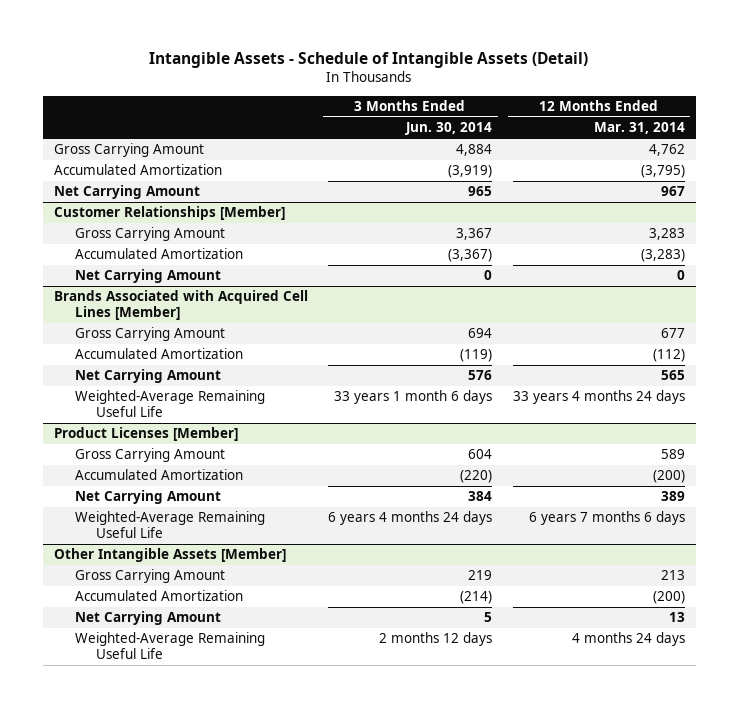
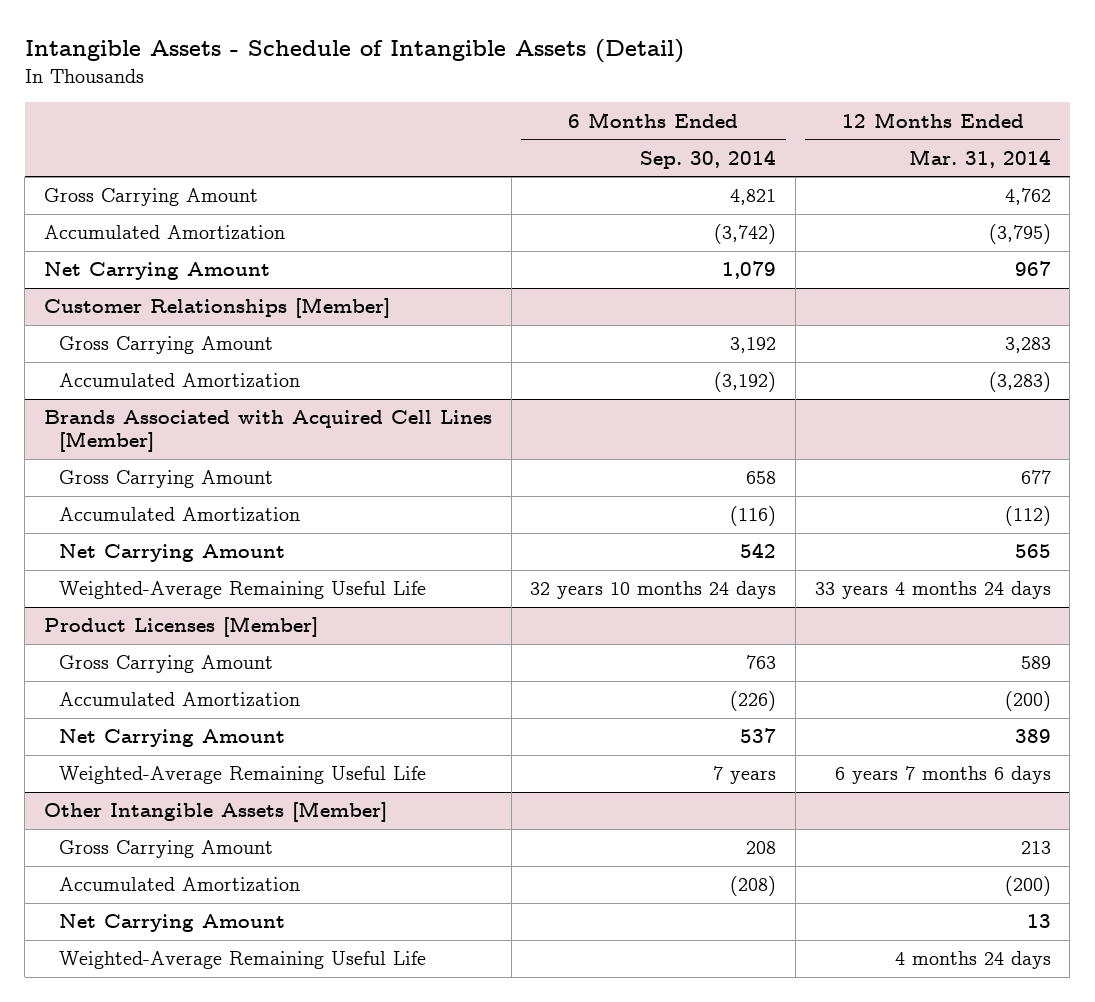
- | 3 Months Ended Jun. 30, 2014 | 12 Months Ended Mar. 31, 2014
+ | 6 Months Ended Sep. 30, 2014 | 12 Months Ended Mar. 31, 2014
@ Customer Relationships [Member]
- Net Carrying Amount | 0 | 0

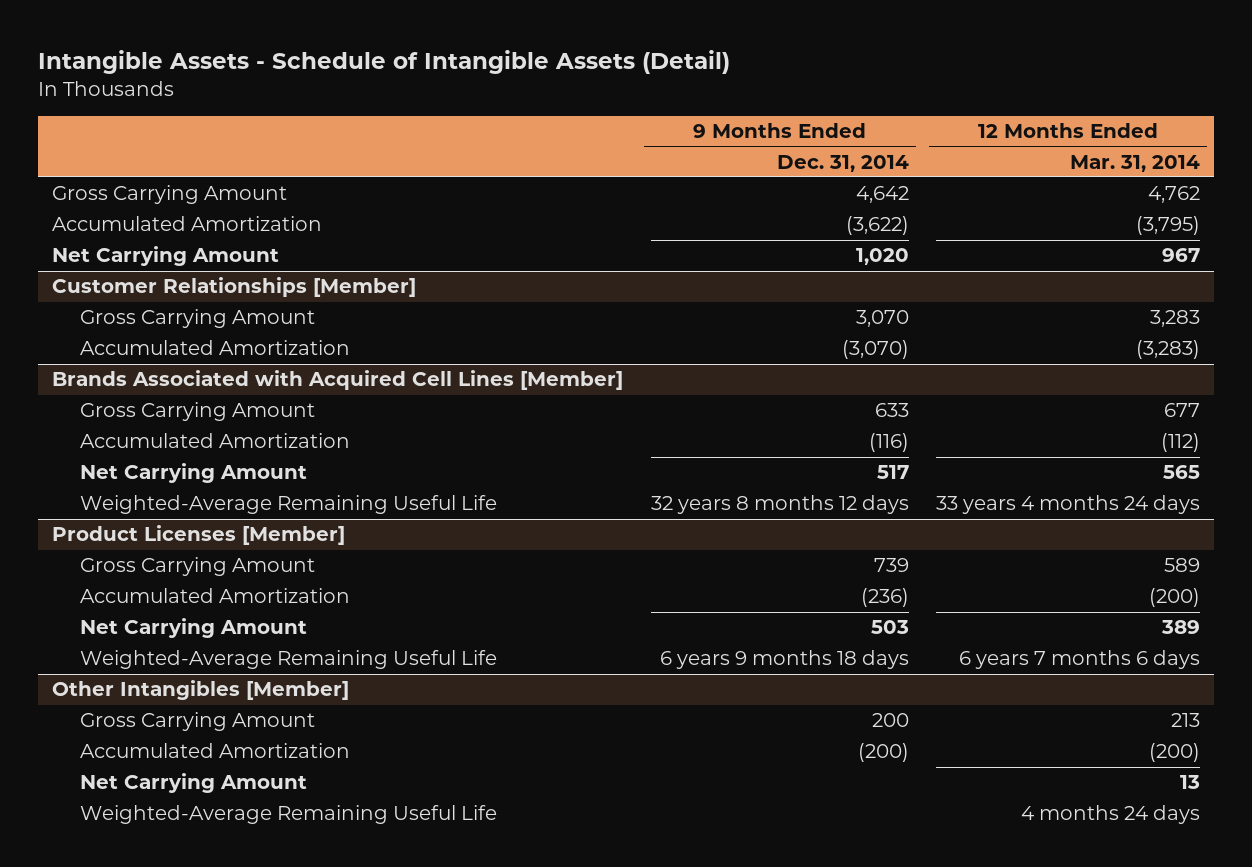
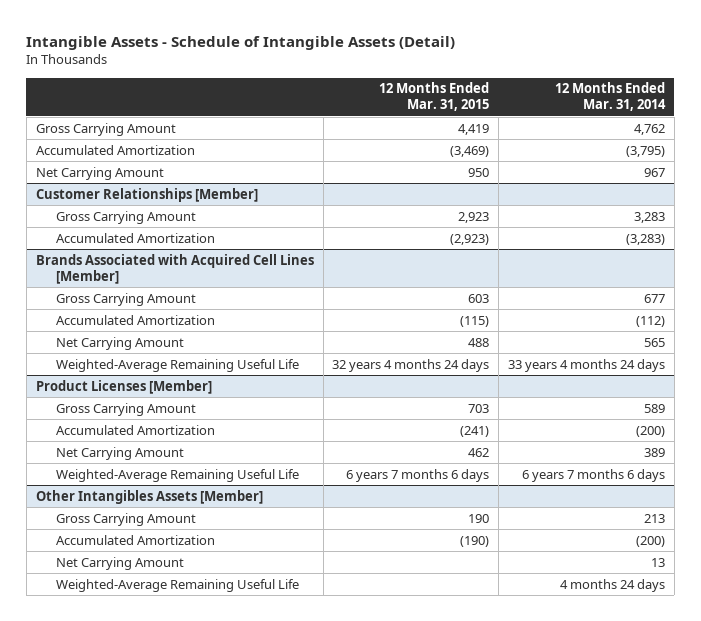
- | 9 Months Ended Dec. 31, 2014 | 12 Months Ended Mar. 31, 2014
+ | 12 Months Ended Mar. 31, 2015 | 12 Months Ended Mar. 31, 2014
- Other Intangibles [Member]
+ Other Intangibles Assets [Member]

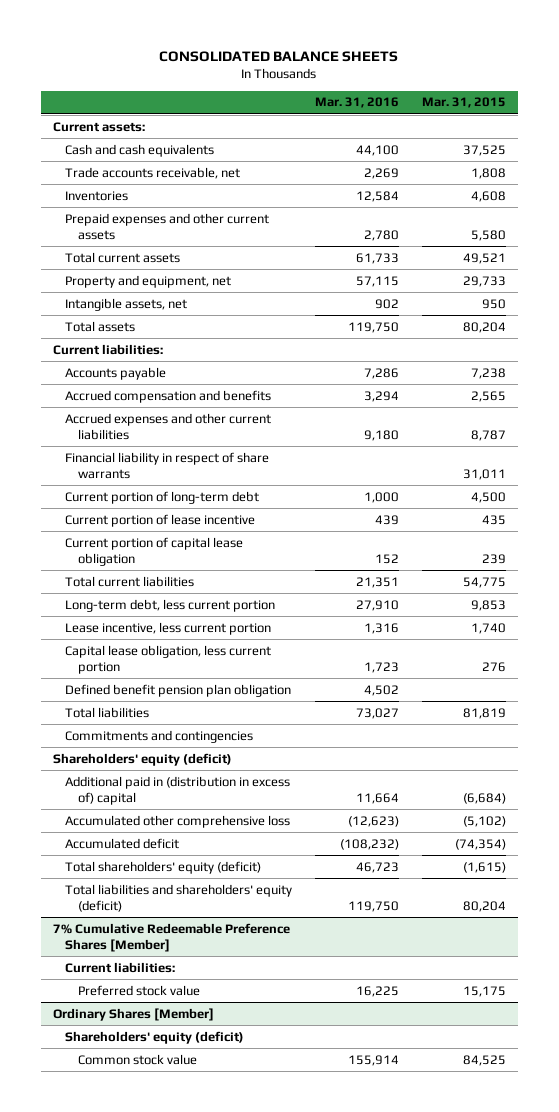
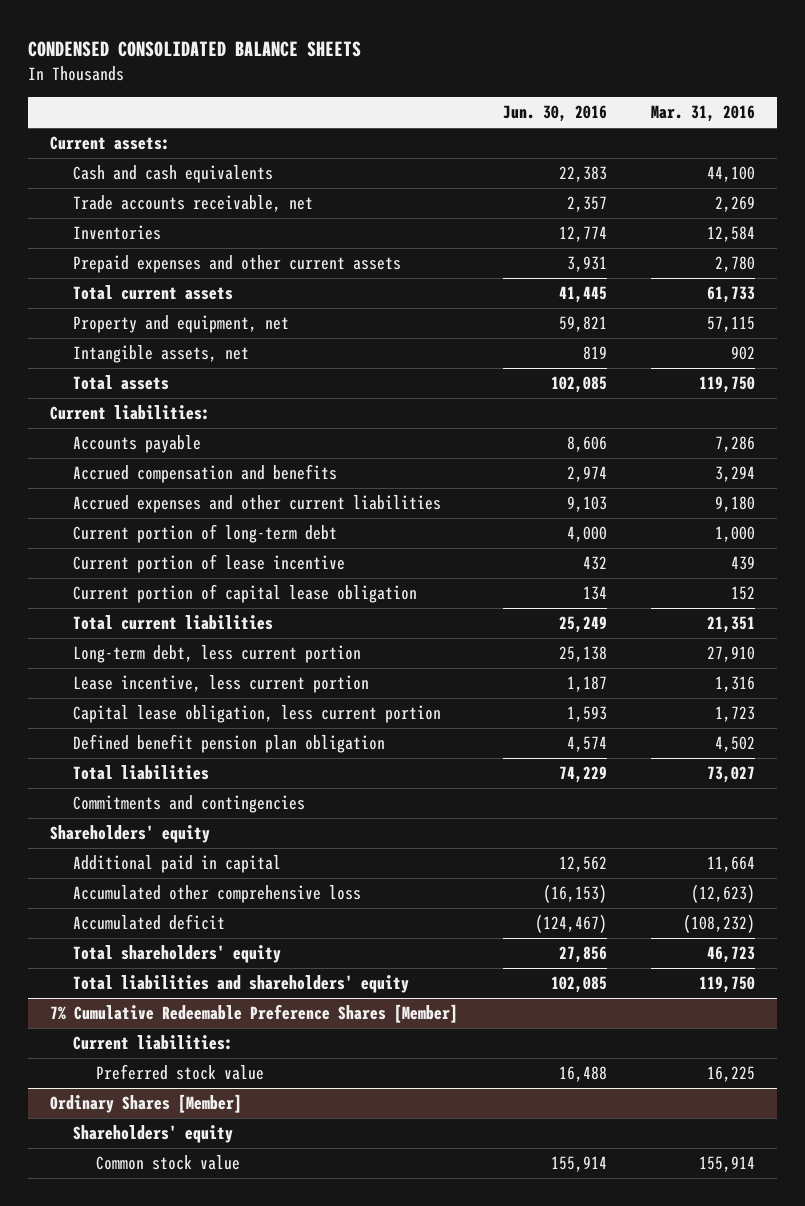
- CONSOLIDATED BALANCE SHEETS
+ CONDENSED CONSOLIDATED BALANCE SHEETS
- | Mar. 31, 2016 | Mar. 31, 2015
+ | Jun. 30, 2016 | Mar. 31, 2016
- Financial liability in respect of share warrants | | 31,011
- Shareholders' equity (deficit)
- Additional paid in (distribution in excess of) capital | 11,664 | (6,684)
+ Shareholders' equity
+ Additional paid in capital | 12,562 | 11,664
- Total shareholders' equity (deficit) | 46,723 | (1,615)
- Total liabilities and shareholders' equity (deficit) | 119,750 | 80,204
+ Total shareholders' equity | 27,856 | 46,723
+ Total liabilities and shareholders' equity | 102,085 | 119,750
@ Ordinary Shares [Member]
- Shareholders' equity (deficit)
+ Shareholders' equity

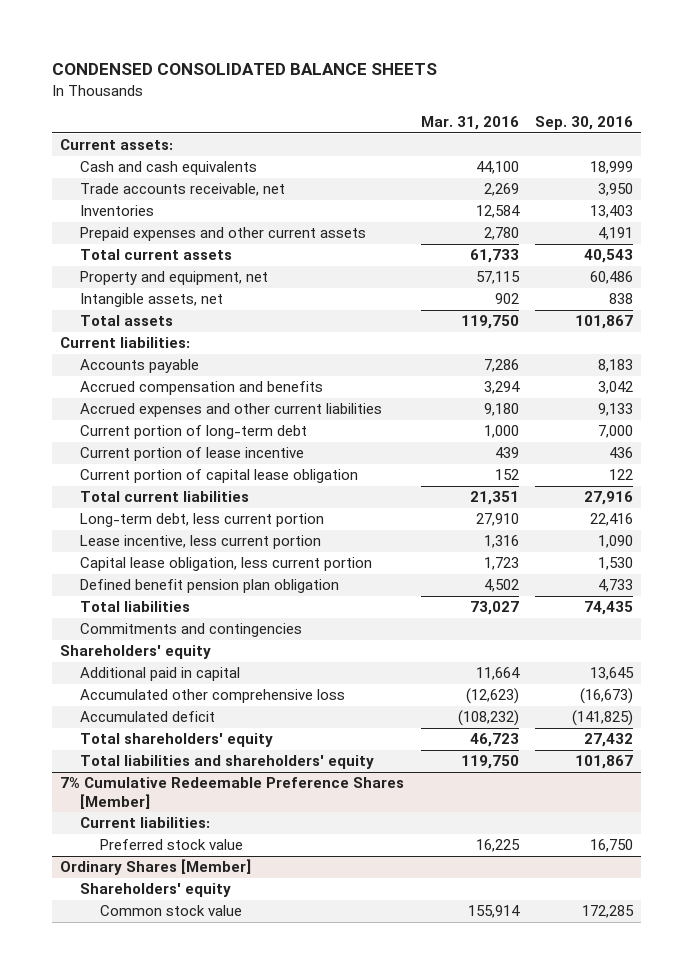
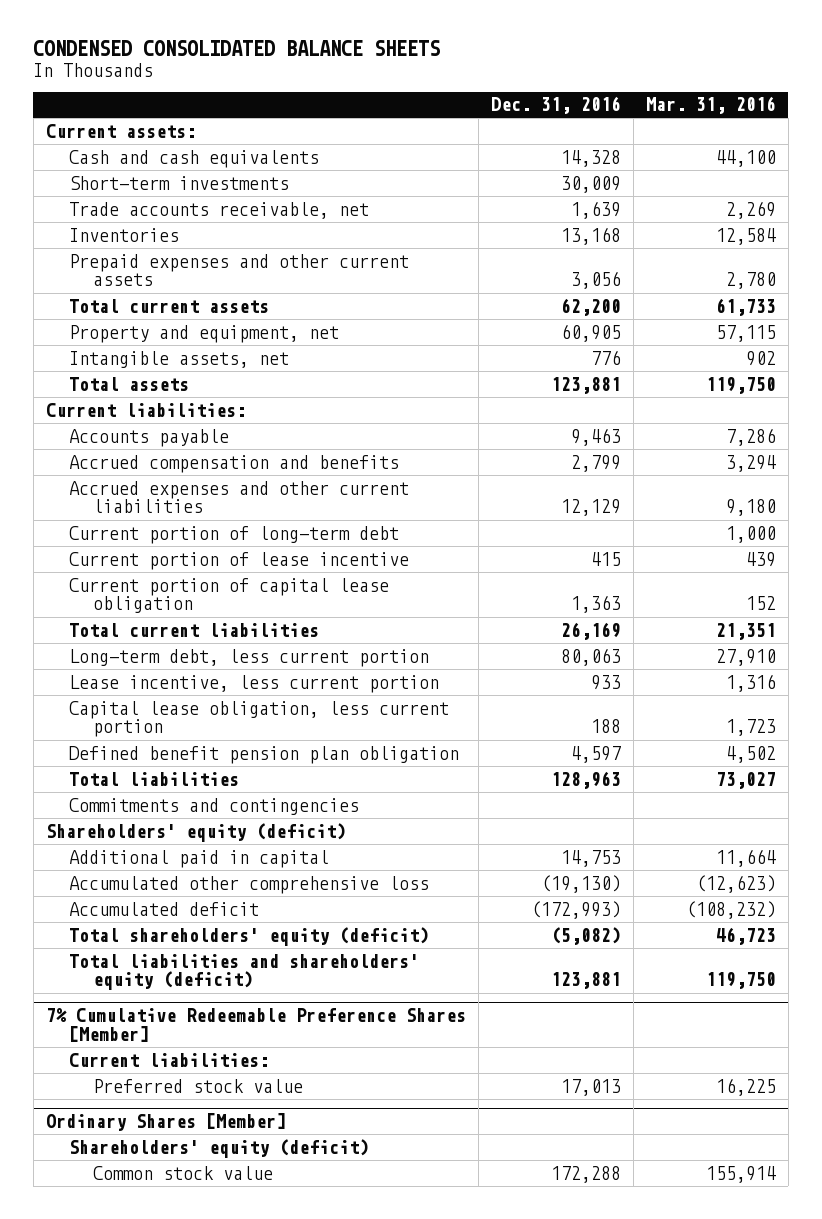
- | Mar. 31, 2016 | Sep. 30, 2016
+ | Dec. 31, 2016 | Mar. 31, 2016
+ Short-term investments | 30,009 |
- Shareholders' equity
+ Shareholders' equity (deficit)
- Total shareholders' equity | 46,723 | 27,432
- Total liabilities and shareholders' equity | 119,750 | 101,867
+ Total shareholders' equity (deficit) | (5,082) | 46,723
+ Total liabilities and shareholders' equity (deficit) | 123,881 | 119,750
@ Ordinary Shares [Member]
- Shareholders' equity
+ Shareholders' equity (deficit)

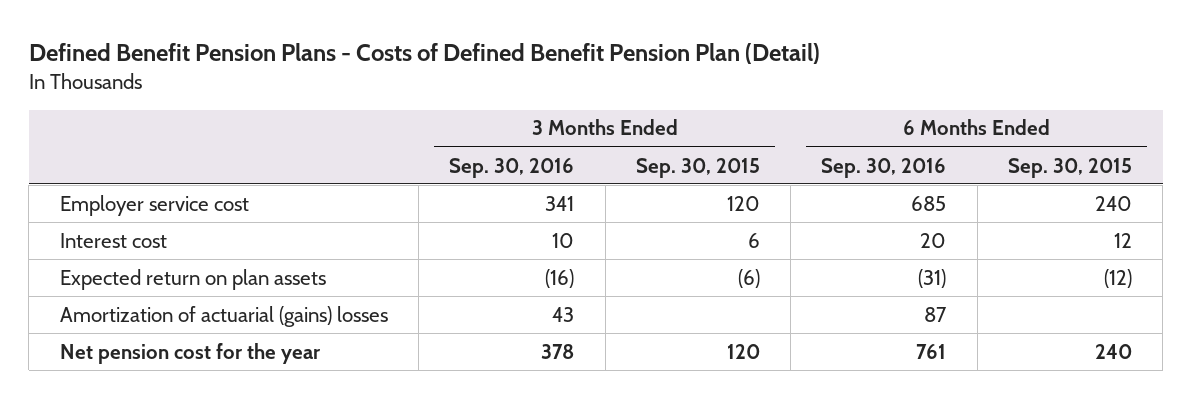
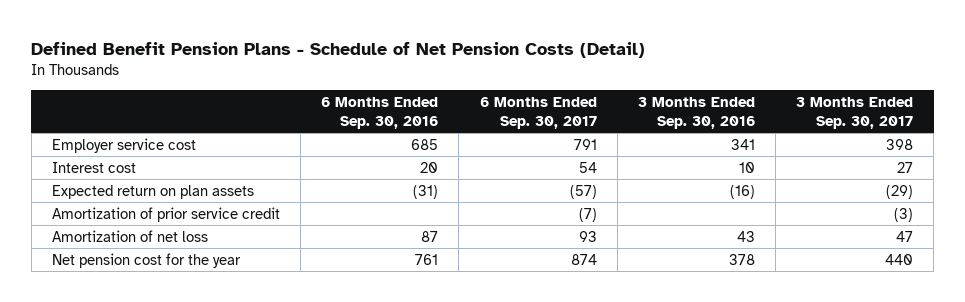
- Defined Benefit Pension Plans - Costs of Defined Benefit Pension Plan (Detail)
+ Defined Benefit Pension Plans - Schedule of Net Pension Costs (Detail)
- | 3 Months Ended Sep. 30, 2016 | 3 Months Ended Sep. 30, 2015 | 6 Months Ended Sep. 30, 2016 | 6 Months Ended Sep. 30, 2015
+ | 6 Months Ended Sep. 30, 2016 | 6 Months Ended Sep. 30, 2017 | 3 Months Ended Sep. 30, 2016 | 3 Months Ended Sep. 30, 2017
- Amortization of actuarial (gains) losses | 43 | | 87 |
+ Amortization of prior service credit | | (7) | | (3)
+ Amortization of net loss | 87 | 93 | 43 | 47

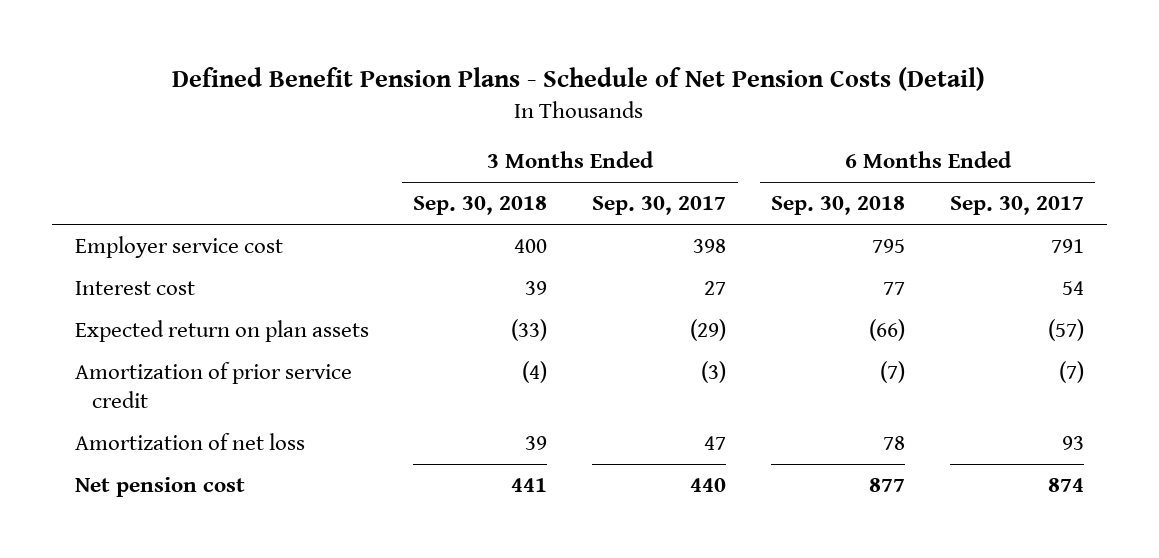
- | 6 Months Ended Sep. 30, 2016 | 6 Months Ended Sep. 30, 2017 | 3 Months Ended Sep. 30, 2016 | 3 Months Ended Sep. 30, 2017
+ | 3 Months Ended Sep. 30, 2018 | 3 Months Ended Sep. 30, 2017 | 6 Months Ended Sep. 30, 2018 | 6 Months Ended Sep. 30, 2017
- Net pension cost for the year | 761 | 874 | 378 | 440
+ Net pension cost | 441 | 440 | 877 | 874

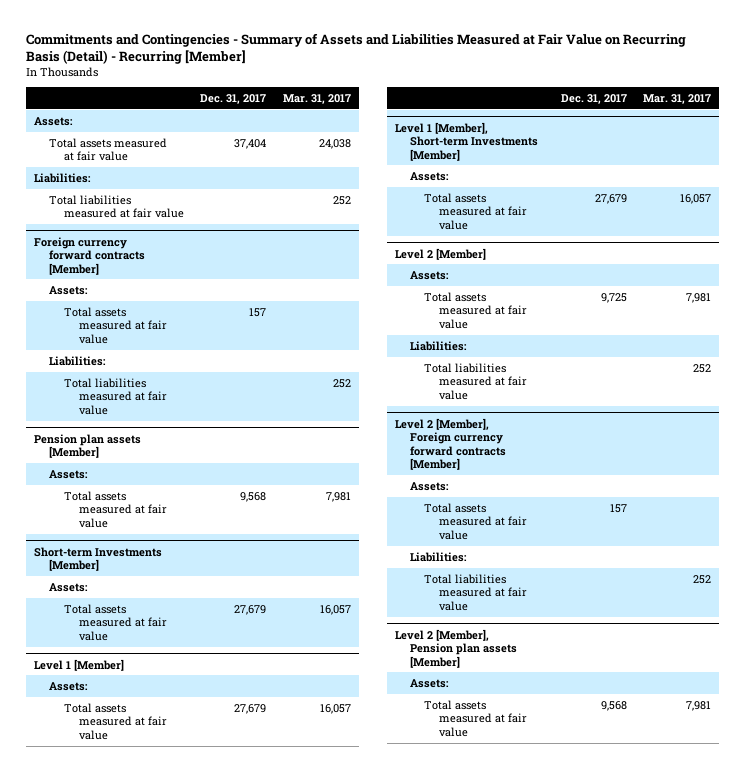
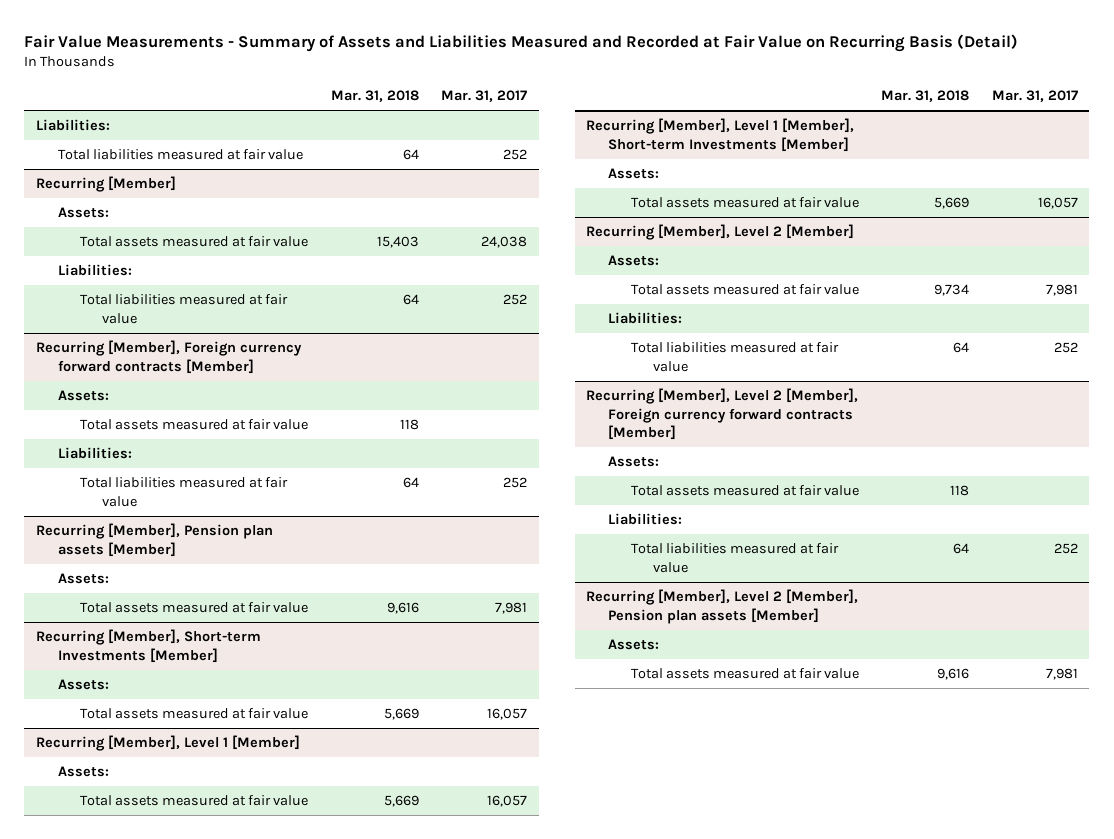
- Commitments and Contingencies - Summary of Assets and Liabilities Measured at Fair Value on Recurring Basis (Detail) - Recurring [Member]
+ Fair Value Measurements - Summary of Assets and Liabilities Measured and Recorded at Fair Value on Recurring Basis (Detail)
- | Dec. 31, 2017 | Mar. 31, 2017
+ | Mar. 31, 2018 | Mar. 31, 2017
+ Liabilities:
+ Total liabilities measured at fair value | 64 | 252
+ Recurring [Member]
- Foreign currency forward contracts [Member]
+ Recurring [Member], Foreign currency forward contracts [Member]
- Pension plan assets [Member]
+ Recurring [Member], Pension plan assets [Member]
- Short-term Investments [Member]
+ Recurring [Member], Short-term Investments [Member]
- Level 1 [Member]
+ Recurring [Member], Level 1 [Member]
- Level 1 [Member], Short-term Investments [Member]
+ Recurring [Member], Level 1 [Member], Short-term Investments [Member]
- Level 2 [Member]
+ Recurring [Member], Level 2 [Member]
- Level 2 [Member], Foreign currency forward contracts [Member]
+ Recurring [Member], Level 2 [Member], Foreign currency forward contracts [Member]
- Level 2 [Member], Pension plan assets [Member]
+ Recurring [Member], Level 2 [Member], Pension plan assets [Member]

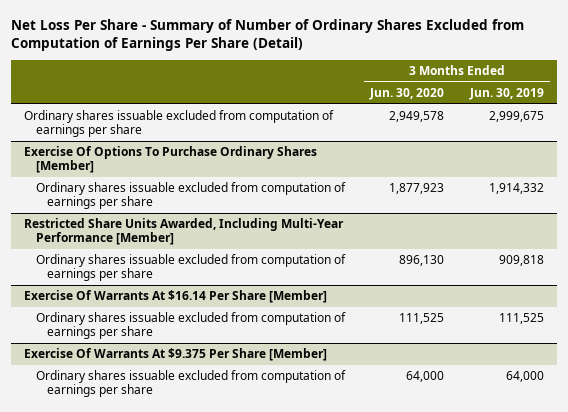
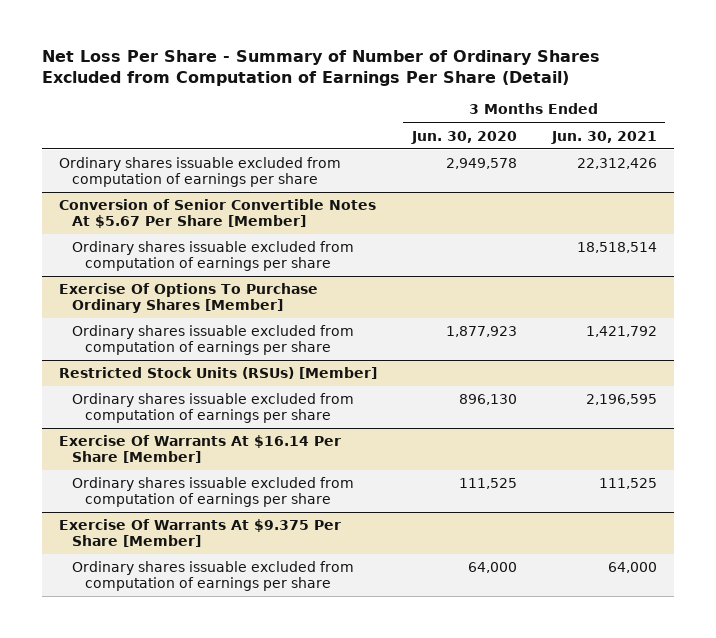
- | 3 Months Ended Jun. 30, 2020 | 3 Months Ended Jun. 30, 2019
+ | 3 Months Ended Jun. 30, 2020 | 3 Months Ended Jun. 30, 2021
+ Conversion of Senior Convertible Notes At $5.67 Per Share [Member]
+ Ordinary shares issuable excluded from computation of earnings per share | | 18,518,514
- Restricted Share Units Awarded, Including Multi-Year Performance [Member]
+ Restricted Stock Units (RSUs) [Member]

